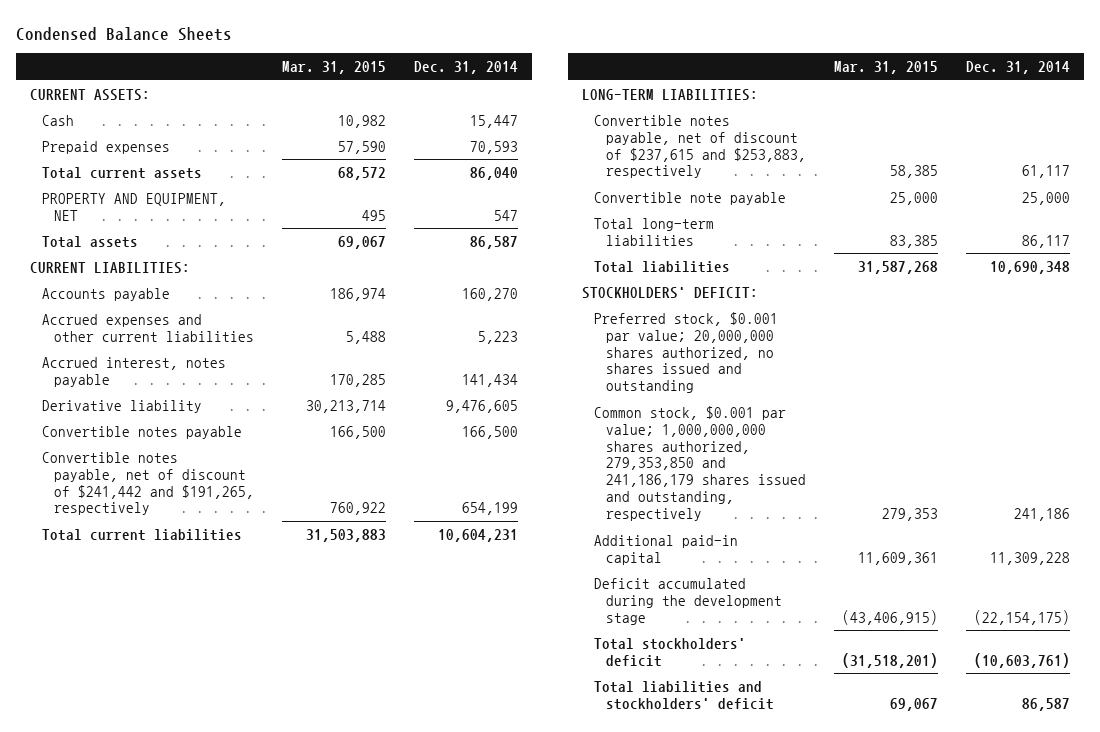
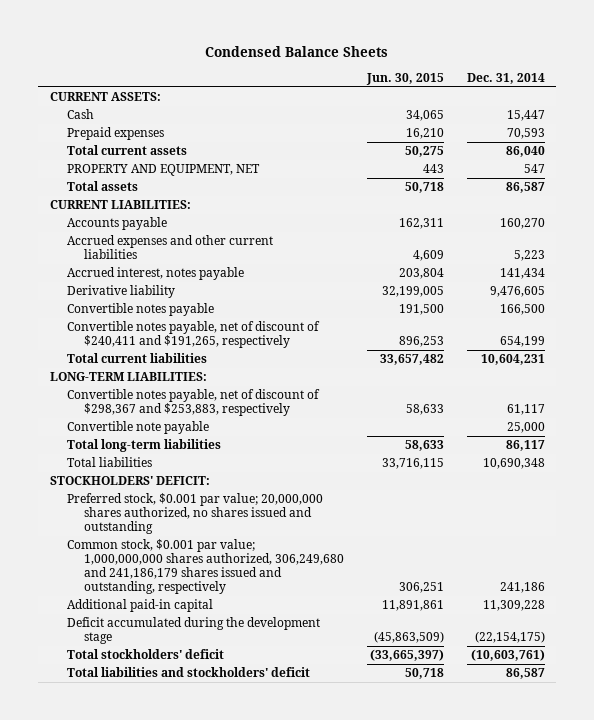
- | Mar. 31, 2015 | Dec. 31, 2014
+ | Jun. 30, 2015 | Dec. 31, 2014
- Convertible notes payable, net of discount of $241,442 and $191,265, respectively | 760,922 | 654,199
+ Convertible notes payable, net of discount of $240,411 and $191,265, respectively | 896,253 | 654,199
- Convertible notes payable, net of discount of $237,615 and $253,883, respectively | 58,385 | 61,117
+ Convertible notes payable, net of discount of $298,367 and $253,883, respectively | 58,633 | 61,117
- Common stock, $0.001 par value; 1,000,000,000 shares authorized, 279,353,850 and 241,186,179 shares issued and outstanding, respectively | 279,353 | 241,186
+ Common stock, $0.001 par value; 1,000,000,000 shares authorized, 306,249,680 and 241,186,179 shares issued and outstanding, respectively | 306,251 | 241,186

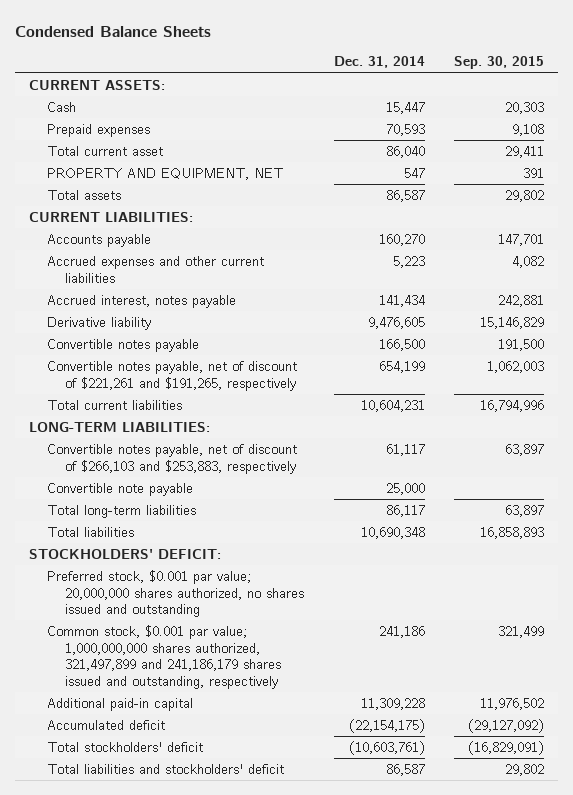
- | Jun. 30, 2015 | Dec. 31, 2014
+ | Dec. 31, 2014 | Sep. 30, 2015
- Total current assets | 50,275 | 86,040
+ Total current asset | 86,040 | 29,411
- Convertible notes payable, net of discount of $240,411 and $191,265, respectively | 896,253 | 654,199
+ Convertible notes payable, net of discount of $221,261 and $191,265, respectively | 654,199 | 1,062,003
- Convertible notes payable, net of discount of $298,367 and $253,883, respectively | 58,633 | 61,117
+ Convertible notes payable, net of discount of $266,103 and $253,883, respectively | 61,117 | 63,897
- Common stock, $0.001 par value; 1,000,000,000 shares authorized, 306,249,680 and 241,186,179 shares issued and outstanding, respectively | 306,251 | 241,186
+ Common stock, $0.001 par value; 1,000,000,000 shares authorized, 321,497,899 and 241,186,179 shares issued and outstanding, respectively | 241,186 | 321,499
- Deficit accumulated during the development stage | (45,863,509) | (22,154,175)
+ Accumulated deficit | (22,154,175) | (29,127,092)

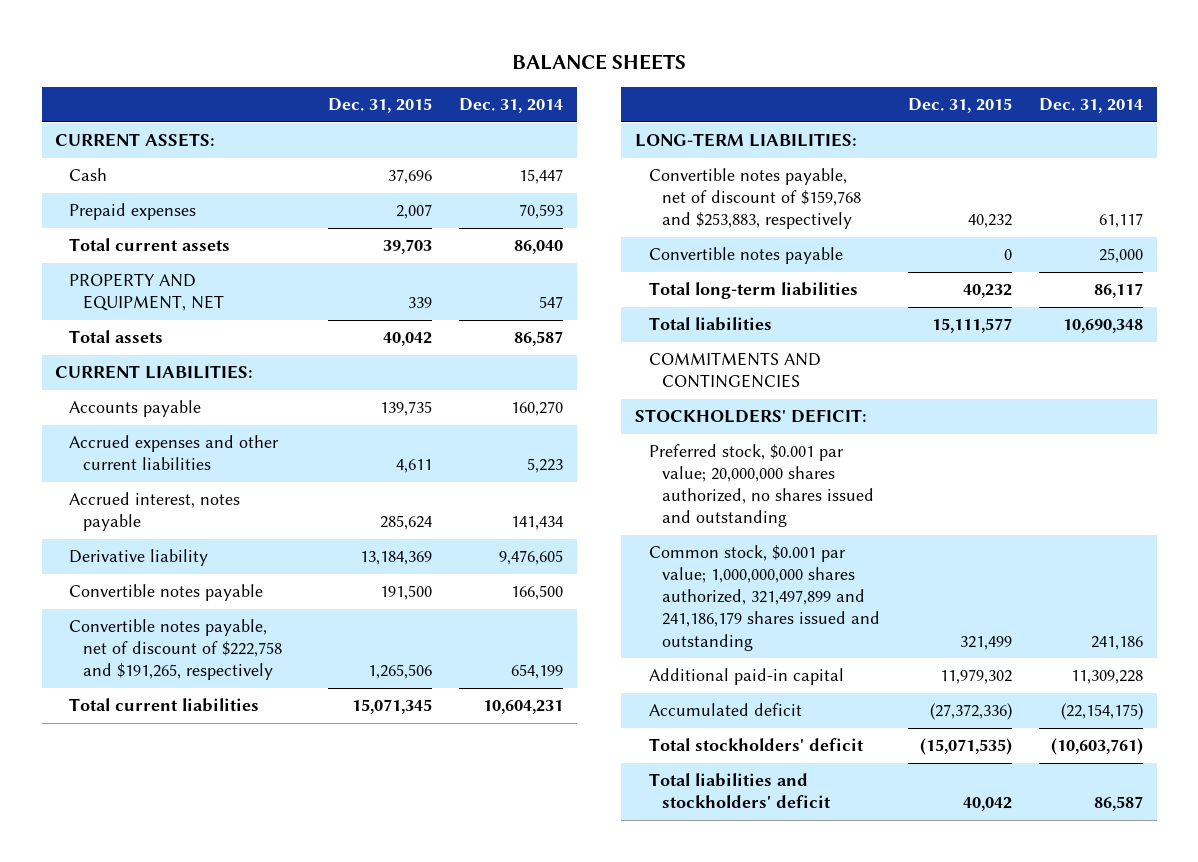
- Condensed Balance Sheets
+ BALANCE SHEETS
- | Dec. 31, 2014 | Sep. 30, 2015
+ | Dec. 31, 2015 | Dec. 31, 2014
- Total current asset | 86,040 | 29,411
+ Total current assets | 39,703 | 86,040
- Convertible notes payable, net of discount of $221,261 and $191,265, respectively | 654,199 | 1,062,003
+ Convertible notes payable, net of discount of $222,758 and $191,265, respectively | 1,265,506 | 654,199
- Convertible notes payable, net of discount of $266,103 and $253,883, respectively | 61,117 | 63,897
- Convertible note payable | 25,000 |
+ Convertible notes payable, net of discount of $159,768 and $253,883, respectively | 40,232 | 61,117
+ Convertible notes payable | 0 | 25,000
+ COMMITMENTS AND CONTINGENCIES
- Common stock, $0.001 par value; 1,000,000,000 shares authorized, 321,497,899 and 241,186,179 shares issued and outstanding, respectively | 241,186 | 321,499
+ Common stock, $0.001 par value; 1,000,000,000 shares authorized, 321,497,899 and 241,186,179 shares issued and outstanding | 321,499 | 241,186

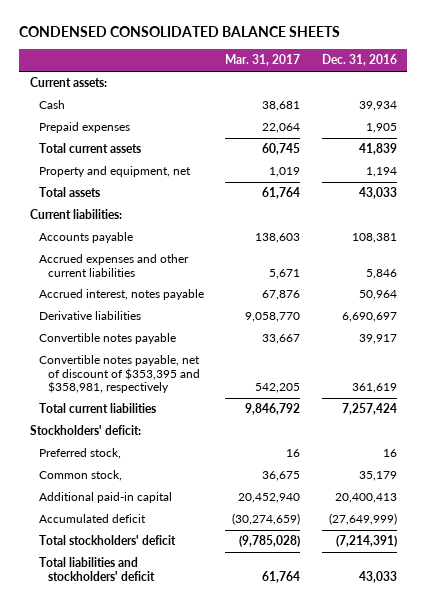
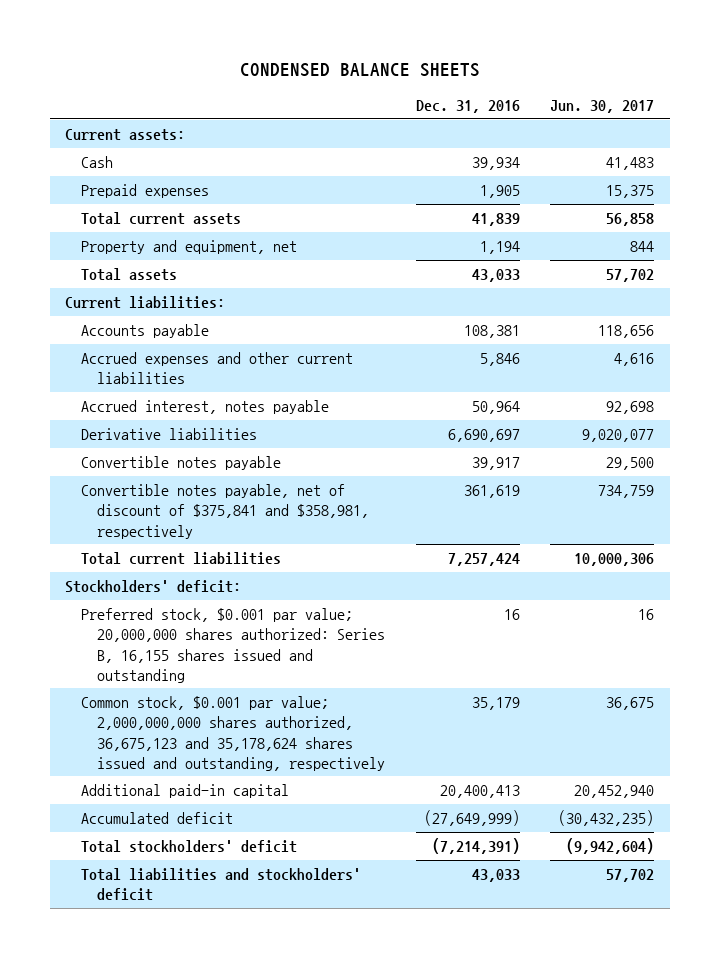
- CONDENSED CONSOLIDATED BALANCE SHEETS
+ CONDENSED BALANCE SHEETS
- | Mar. 31, 2017 | Dec. 31, 2016
+ | Dec. 31, 2016 | Jun. 30, 2017
- Convertible notes payable, net of discount of $353,395 and $358,981, respectively | 542,205 | 361,619
+ Convertible notes payable, net of discount of $375,841 and $358,981, respectively | 361,619 | 734,759
- Preferred stock, | 16 | 16
- Common stock, | 36,675 | 35,179
+ Preferred stock, $0.001 par value; 20,000,000 shares authorized: Series B, 16,155 shares issued and outstanding | 16 | 16
+ Common stock, $0.001 par value; 2,000,000,000 shares authorized, 36,675,123 and 35,178,624 shares issued and outstanding, respectively | 35,179 | 36,675

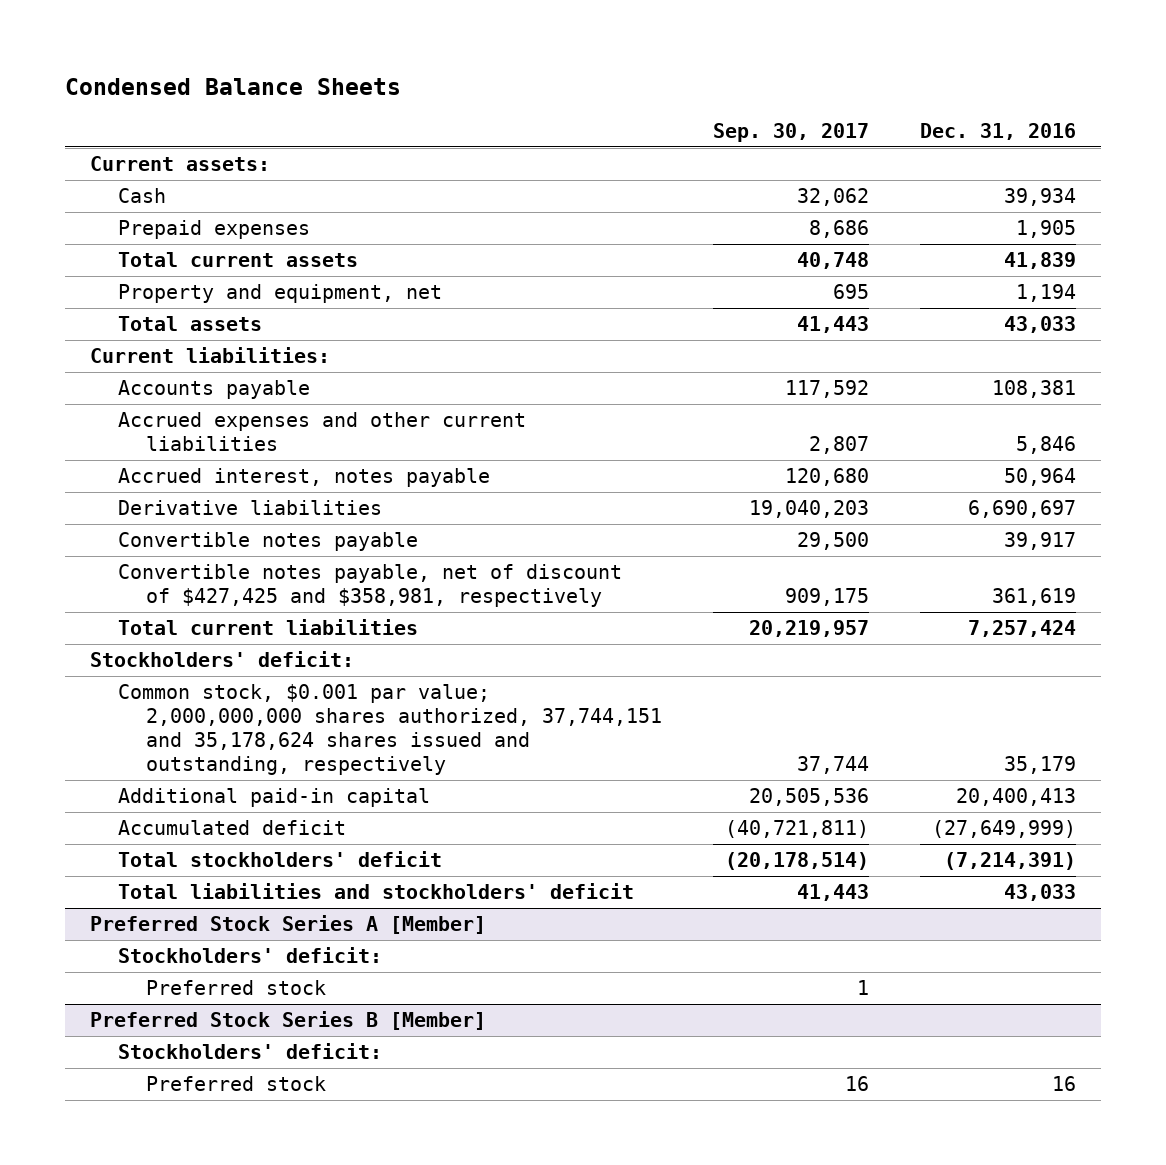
- CONDENSED BALANCE SHEETS
+ Condensed Balance Sheets
- | Dec. 31, 2016 | Jun. 30, 2017
+ | Sep. 30, 2017 | Dec. 31, 2016
- Convertible notes payable, net of discount of $375,841 and $358,981, respectively | 361,619 | 734,759
+ Convertible notes payable, net of discount of $427,425 and $358,981, respectively | 909,175 | 361,619
- Preferred stock, $0.001 par value; 20,000,000 shares authorized: Series B, 16,155 shares issued and outstanding | 16 | 16
- Common stock, $0.001 par value; 2,000,000,000 shares authorized, 36,675,123 and 35,178,624 shares issued and outstanding, respectively | 35,179 | 36,675
+ Common stock, $0.001 par value; 2,000,000,000 shares authorized, 37,744,151 and 35,178,624 shares issued and outstanding, respectively | 37,744 | 35,179
+ Preferred Stock Series A [Member]
+ Stockholders' deficit:
+ Preferred stock | 1 |
+ Preferred Stock Series B [Member]
+ Stockholders' deficit:
+ Preferred stock | 16 | 16

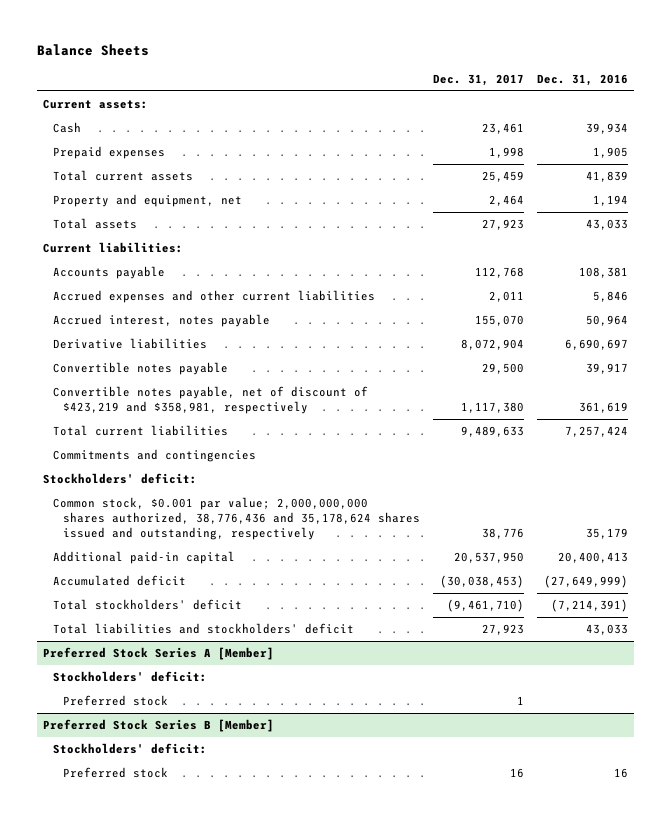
- Condensed Balance Sheets
+ Balance Sheets
- | Sep. 30, 2017 | Dec. 31, 2016
+ | Dec. 31, 2017 | Dec. 31, 2016
- Convertible notes payable, net of discount of $427,425 and $358,981, respectively | 909,175 | 361,619
+ Convertible notes payable, net of discount of $423,219 and $358,981, respectively | 1,117,380 | 361,619
+ Commitments and contingencies
- Common stock, $0.001 par value; 2,000,000,000 shares authorized, 37,744,151 and 35,178,624 shares issued and outstanding, respectively | 37,744 | 35,179
+ Common stock, $0.001 par value; 2,000,000,000 shares authorized, 38,776,436 and 35,178,624 shares issued and outstanding, respectively | 38,776 | 35,179

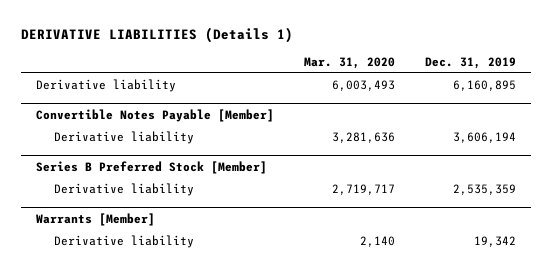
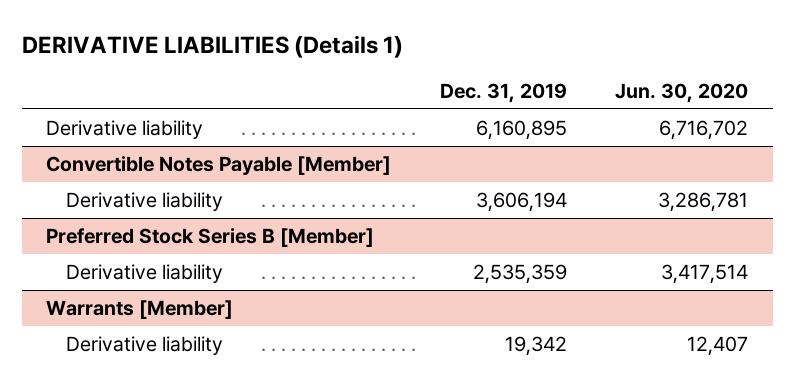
- | Mar. 31, 2020 | Dec. 31, 2019
+ | Dec. 31, 2019 | Jun. 30, 2020
- Series B Preferred Stock [Member]
+ Preferred Stock Series B [Member]

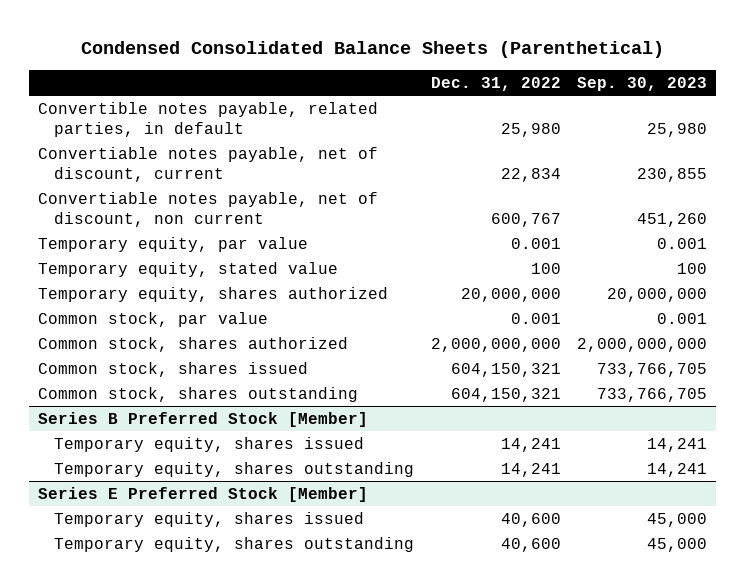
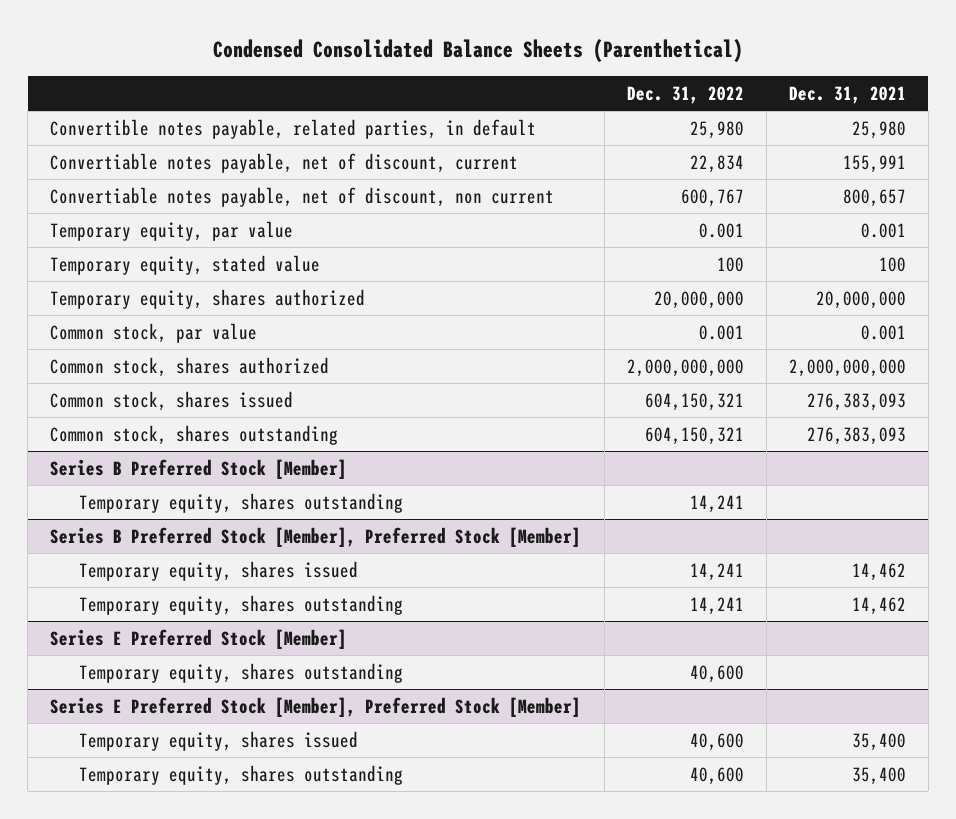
- | Dec. 31, 2022 | Sep. 30, 2023
+ | Dec. 31, 2022 | Dec. 31, 2021
@ Series B Preferred Stock [Member]
+ Temporary equity, shares outstanding | 14,241 |
+ Series B Preferred Stock [Member], Preferred Stock [Member]
@ Series E Preferred Stock [Member]
+ Temporary equity, shares outstanding | 40,600 |
+ Series E Preferred Stock [Member], Preferred Stock [Member]

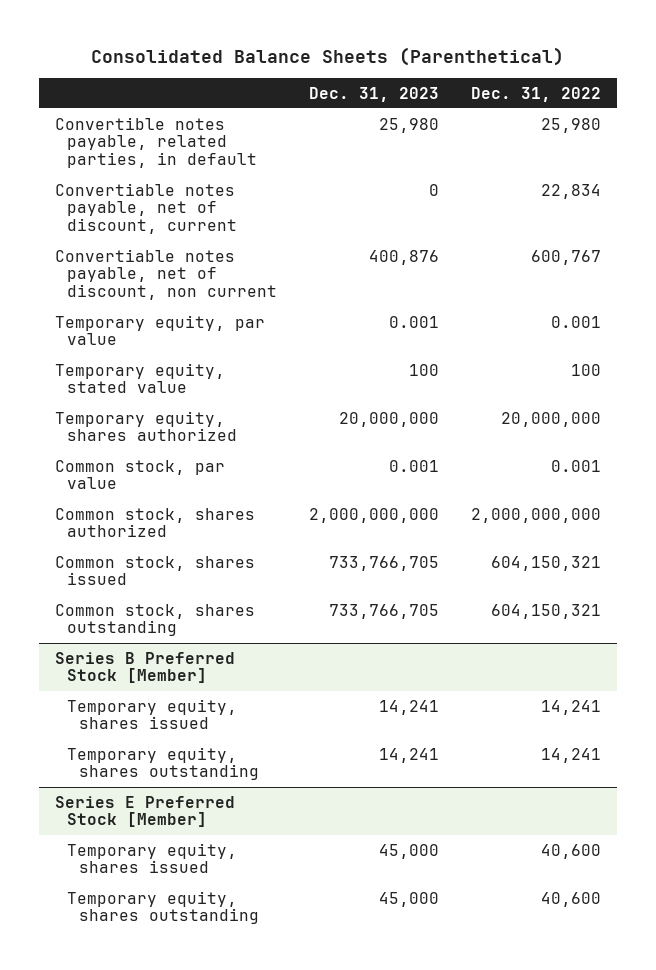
- Condensed Consolidated Balance Sheets (Parenthetical)
+ Consolidated Balance Sheets (Parenthetical)
- | Dec. 31, 2022 | Dec. 31, 2021
+ | Dec. 31, 2023 | Dec. 31, 2022
@ Series B Preferred Stock [Member]
- Temporary equity, shares outstanding | 14,241 |
- Series B Preferred Stock [Member], Preferred Stock [Member]
@ Series E Preferred Stock [Member]
- Temporary equity, shares outstanding | 40,600 |
- Series E Preferred Stock [Member], Preferred Stock [Member]

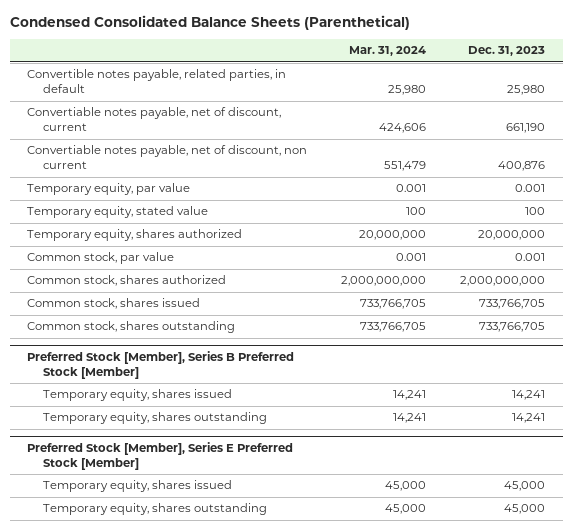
- Consolidated Balance Sheets (Parenthetical)
+ Condensed Consolidated Balance Sheets (Parenthetical)
- | Dec. 31, 2023 | Dec. 31, 2022
+ | Mar. 31, 2024 | Dec. 31, 2023
- Convertiable notes payable, net of discount, current | 0 | 22,834
+ Convertiable notes payable, net of discount, current | 424,606 | 661,190
- Series B Preferred Stock [Member]
+ Preferred Stock [Member], Series B Preferred Stock [Member]
- Series E Preferred Stock [Member]
+ Preferred Stock [Member], Series E Preferred Stock [Member]

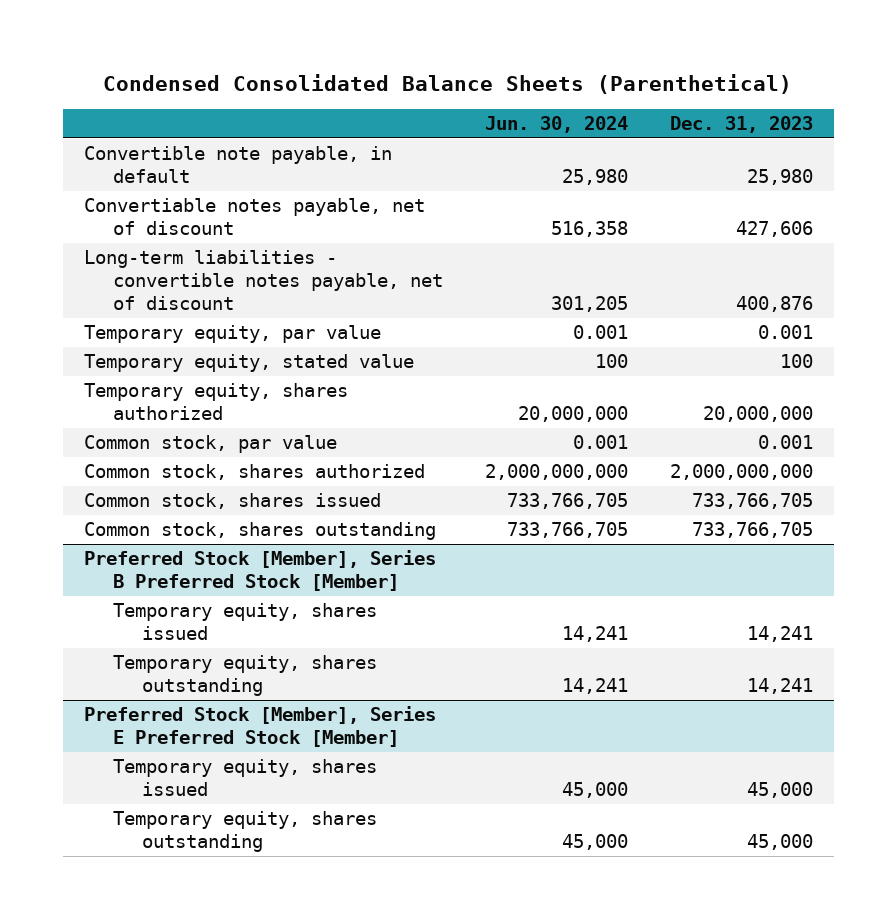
- | Mar. 31, 2024 | Dec. 31, 2023
+ | Jun. 30, 2024 | Dec. 31, 2023
- Convertible notes payable, related parties, in default | 25,980 | 25,980
- Convertiable notes payable, net of discount, current | 424,606 | 661,190
- Convertiable notes payable, net of discount, non current | 551,479 | 400,876
+ Convertible note payable, in default | 25,980 | 25,980
+ Convertiable notes payable, net of discount | 516,358 | 427,606
+ Long-term liabilities - convertible notes payable, net of discount | 301,205 | 400,876

